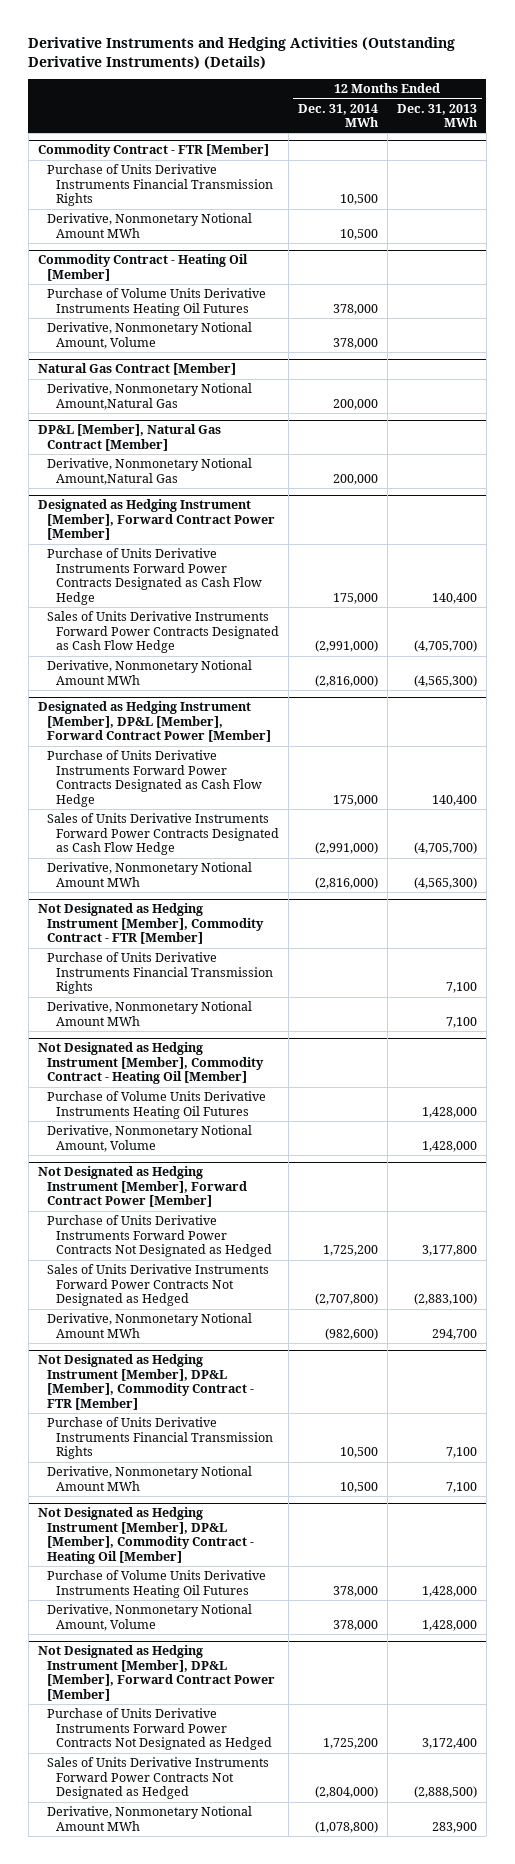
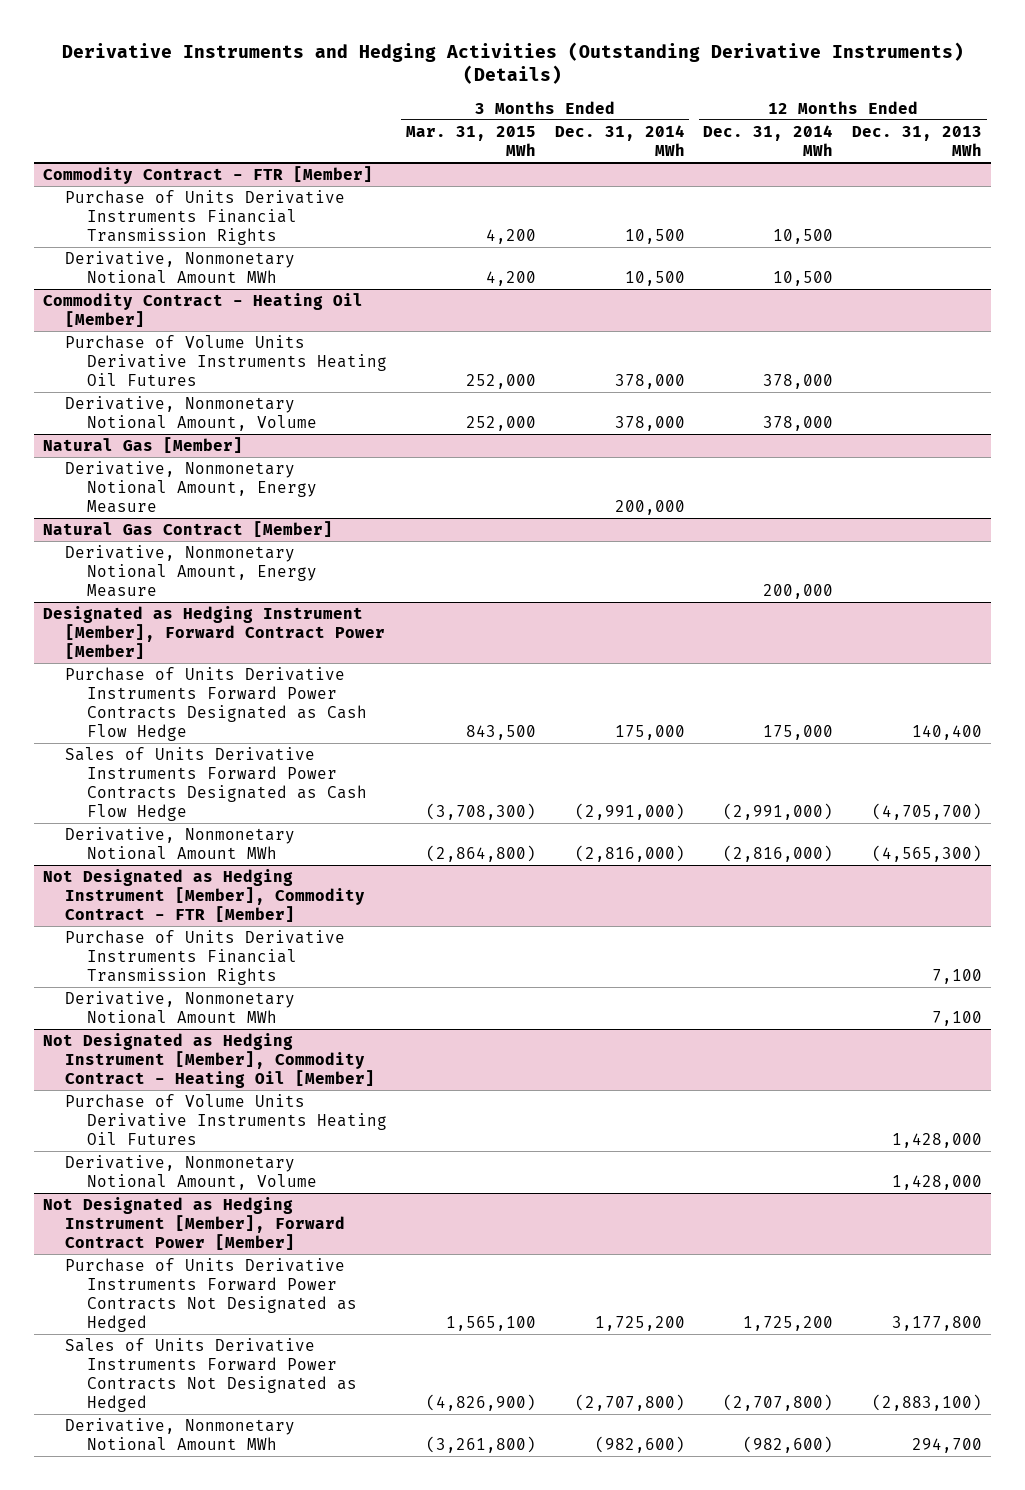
- | 12 Months Ended Dec. 31, 2014 MWh | 12 Months Ended Dec. 31, 2013 MWh
+ | 3 Months Ended Mar. 31, 2015 MWh | 3 Months Ended Dec. 31, 2014 MWh | 12 Months Ended Dec. 31, 2014 MWh | 12 Months Ended Dec. 31, 2013 MWh
+ Natural Gas [Member]
+ Derivative, Nonmonetary Notional Amount, Energy Measure | | 200,000 | |
@ Natural Gas Contract [Member]
- Derivative, Nonmonetary Notional Amount,Natural Gas | 200,000 |
- DP&L [Member], Natural Gas Contract [Member]
- Derivative, Nonmonetary Notional Amount,Natural Gas | 200,000 |
@ Natural Gas Contract [Member]
+ Derivative, Nonmonetary Notional Amount, Energy Measure | | | 200,000 |
- Designated as Hedging Instrument [Member], DP&L [Member], Forward Contract Power [Member]
- Purchase of Units Derivative Instruments Forward Power Contracts Designated as Cash Flow Hedge | 175,000 | 140,400
- Sales of Units Derivative Instruments Forward Power Contracts Designated as Cash Flow Hedge | (2,991,000) | (4,705,700)
- Derivative, Nonmonetary Notional Amount MWh | (2,816,000) | (4,565,300)
- Not Designated as Hedging Instrument [Member], DP&L [Member], Commodity Contract - FTR [Member]
- Purchase of Units Derivative Instruments Financial Transmission Rights | 10,500 | 7,100
- Derivative, Nonmonetary Notional Amount MWh | 10,500 | 7,100
- Not Designated as Hedging Instrument [Member], DP&L [Member], Commodity Contract - Heating Oil [Member]
- Purchase of Volume Units Derivative Instruments Heating Oil Futures | 378,000 | 1,428,000
- Derivative, Nonmonetary Notional Amount, Volume | 378,000 | 1,428,000
- Not Designated as Hedging Instrument [Member], DP&L [Member], Forward Contract Power [Member]
- Purchase of Units Derivative Instruments Forward Power Contracts Not Designated as Hedged | 1,725,200 | 3,172,400
- Sales of Units Derivative Instruments Forward Power Contracts Not Designated as Hedged | (2,804,000) | (2,888,500)
- Derivative, Nonmonetary Notional Amount MWh | (1,078,800) | 283,900

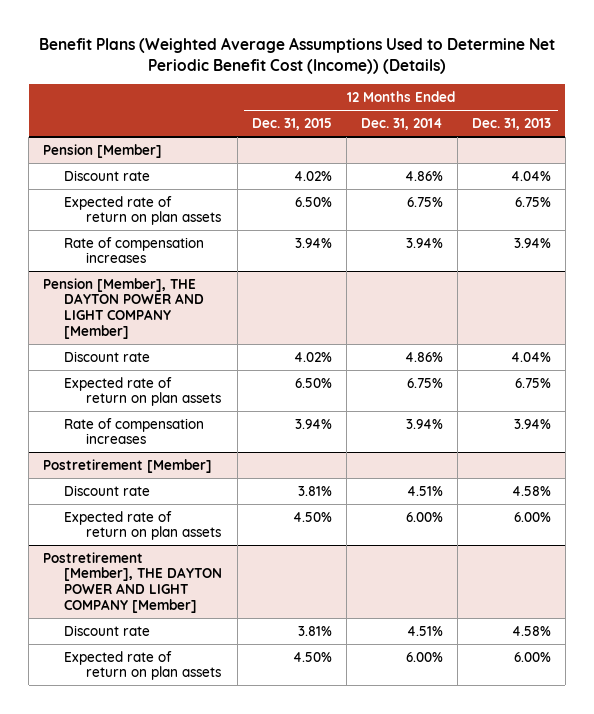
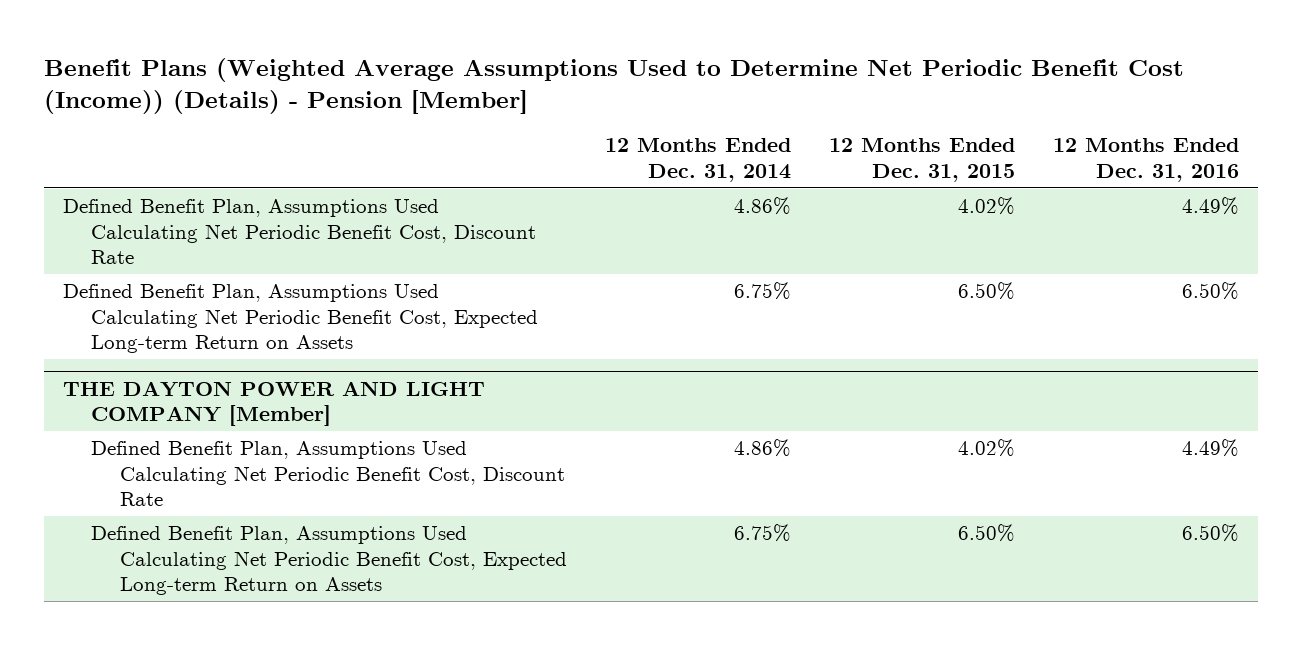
- Benefit Plans (Weighted Average Assumptions Used to Determine Net Periodic Benefit Cost (Income)) (Details)
+ Benefit Plans (Weighted Average Assumptions Used to Determine Net Periodic Benefit Cost (Income)) (Details) - Pension [Member]
- | 12 Months Ended Dec. 31, 2015 | 12 Months Ended Dec. 31, 2014 | 12 Months Ended Dec. 31, 2013
+ | 12 Months Ended Dec. 31, 2014 | 12 Months Ended Dec. 31, 2015 | 12 Months Ended Dec. 31, 2016
- Pension [Member]
- Discount rate | 4.02% | 4.86% | 4.04%
- Expected rate of return on plan assets | 6.50% | 6.75% | 6.75%
- Rate of compensation increases | 3.94% | 3.94% | 3.94%
- Pension [Member], THE DAYTON POWER AND LIGHT COMPANY [Member]
- Discount rate | 4.02% | 4.86% | 4.04%
- Expected rate of return on plan assets | 6.50% | 6.75% | 6.75%
- Rate of compensation increases | 3.94% | 3.94% | 3.94%
- Postretirement [Member]
- Discount rate | 3.81% | 4.51% | 4.58%
- Expected rate of return on plan assets | 4.50% | 6.00% | 6.00%
- Postretirement [Member], THE DAYTON POWER AND LIGHT COMPANY [Member]
- Discount rate | 3.81% | 4.51% | 4.58%
- Expected rate of return on plan assets | 4.50% | 6.00% | 6.00%
+ Defined Benefit Plan, Assumptions Used Calculating Net Periodic Benefit Cost, Discount Rate | 4.86% | 4.02% | 4.49%
+ Defined Benefit Plan, Assumptions Used Calculating Net Periodic Benefit Cost, Expected Long-term Return on Assets | 6.75% | 6.50% | 6.50%
+ THE DAYTON POWER AND LIGHT COMPANY [Member]
+ Defined Benefit Plan, Assumptions Used Calculating Net Periodic Benefit Cost, Discount Rate | 4.86% | 4.02% | 4.49%
+ Defined Benefit Plan, Assumptions Used Calculating Net Periodic Benefit Cost, Expected Long-term Return on Assets | 6.75% | 6.50% | 6.50%

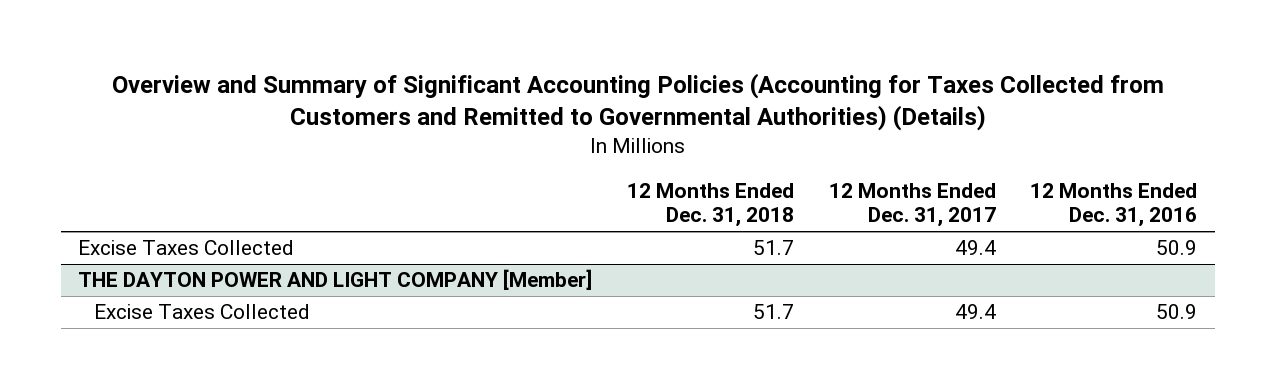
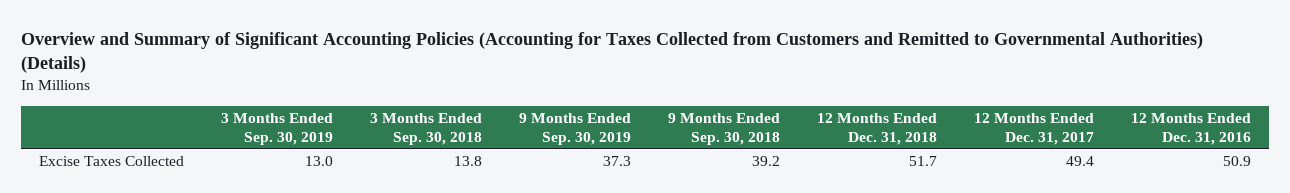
- | 12 Months Ended Dec. 31, 2018 | 12 Months Ended Dec. 31, 2017 | 12 Months Ended Dec. 31, 2016
+ | 3 Months Ended Sep. 30, 2019 | 3 Months Ended Sep. 30, 2018 | 9 Months Ended Sep. 30, 2019 | 9 Months Ended Sep. 30, 2018 | 12 Months Ended Dec. 31, 2018 | 12 Months Ended Dec. 31, 2017 | 12 Months Ended Dec. 31, 2016
- THE DAYTON POWER AND LIGHT COMPANY [Member]
- Excise Taxes Collected | 51.7 | 49.4 | 50.9

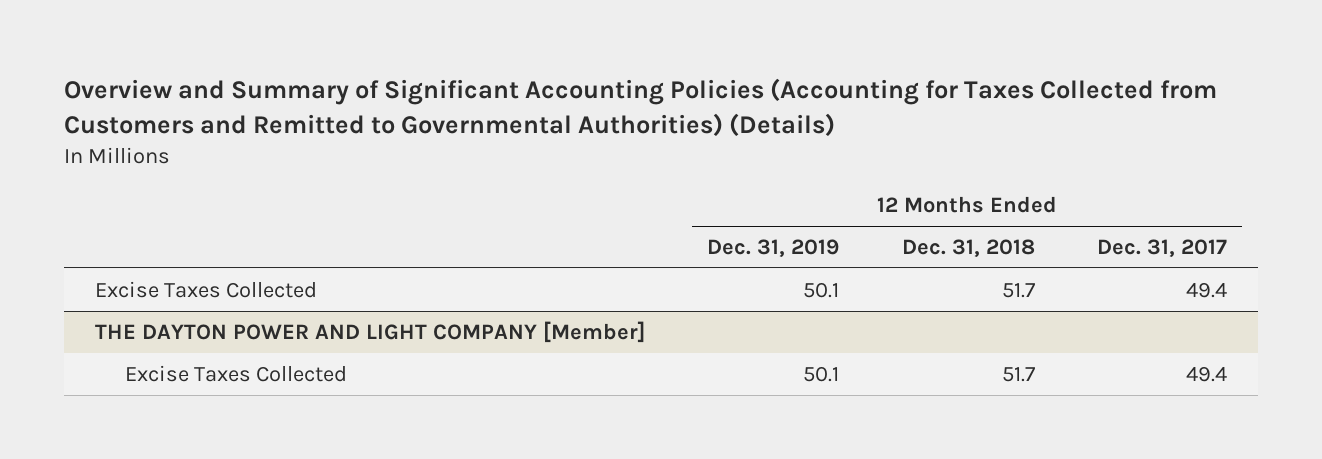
- | 3 Months Ended Sep. 30, 2019 | 3 Months Ended Sep. 30, 2018 | 9 Months Ended Sep. 30, 2019 | 9 Months Ended Sep. 30, 2018 | 12 Months Ended Dec. 31, 2018 | 12 Months Ended Dec. 31, 2017 | 12 Months Ended Dec. 31, 2016
+ | 12 Months Ended Dec. 31, 2019 | 12 Months Ended Dec. 31, 2018 | 12 Months Ended Dec. 31, 2017
+ THE DAYTON POWER AND LIGHT COMPANY [Member]
+ Excise Taxes Collected | 50.1 | 51.7 | 49.4

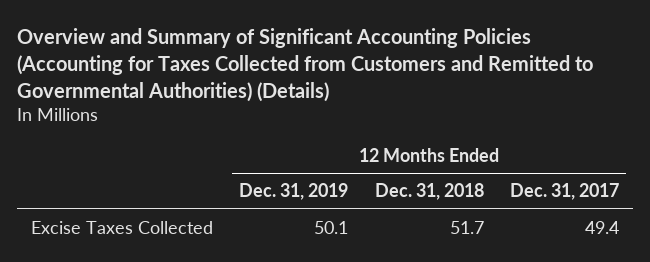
- THE DAYTON POWER AND LIGHT COMPANY [Member]
- Excise Taxes Collected | 50.1 | 51.7 | 49.4

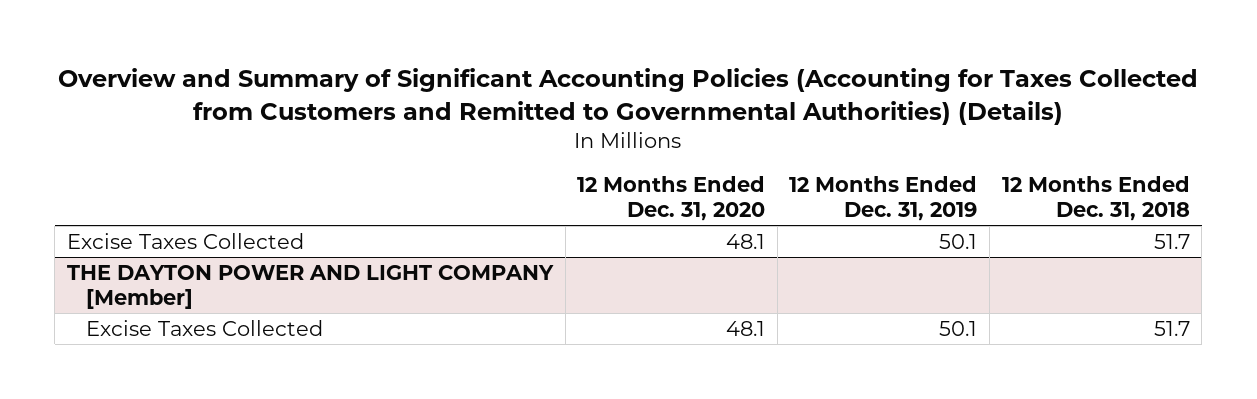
- | 12 Months Ended Dec. 31, 2019 | 12 Months Ended Dec. 31, 2018 | 12 Months Ended Dec. 31, 2017
+ | 12 Months Ended Dec. 31, 2020 | 12 Months Ended Dec. 31, 2019 | 12 Months Ended Dec. 31, 2018
+ THE DAYTON POWER AND LIGHT COMPANY [Member]
+ Excise Taxes Collected | 48.1 | 50.1 | 51.7

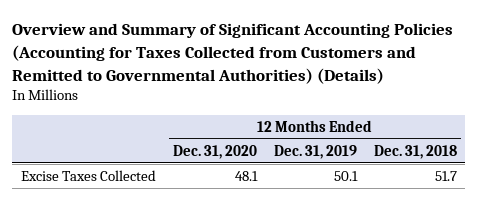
- THE DAYTON POWER AND LIGHT COMPANY [Member]
- Excise Taxes Collected | 48.1 | 50.1 | 51.7

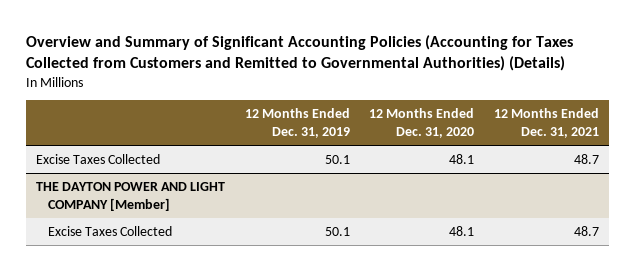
- | 12 Months Ended Dec. 31, 2020 | 12 Months Ended Dec. 31, 2019 | 12 Months Ended Dec. 31, 2018
+ | 12 Months Ended Dec. 31, 2019 | 12 Months Ended Dec. 31, 2020 | 12 Months Ended Dec. 31, 2021
+ THE DAYTON POWER AND LIGHT COMPANY [Member]
+ Excise Taxes Collected | 50.1 | 48.1 | 48.7

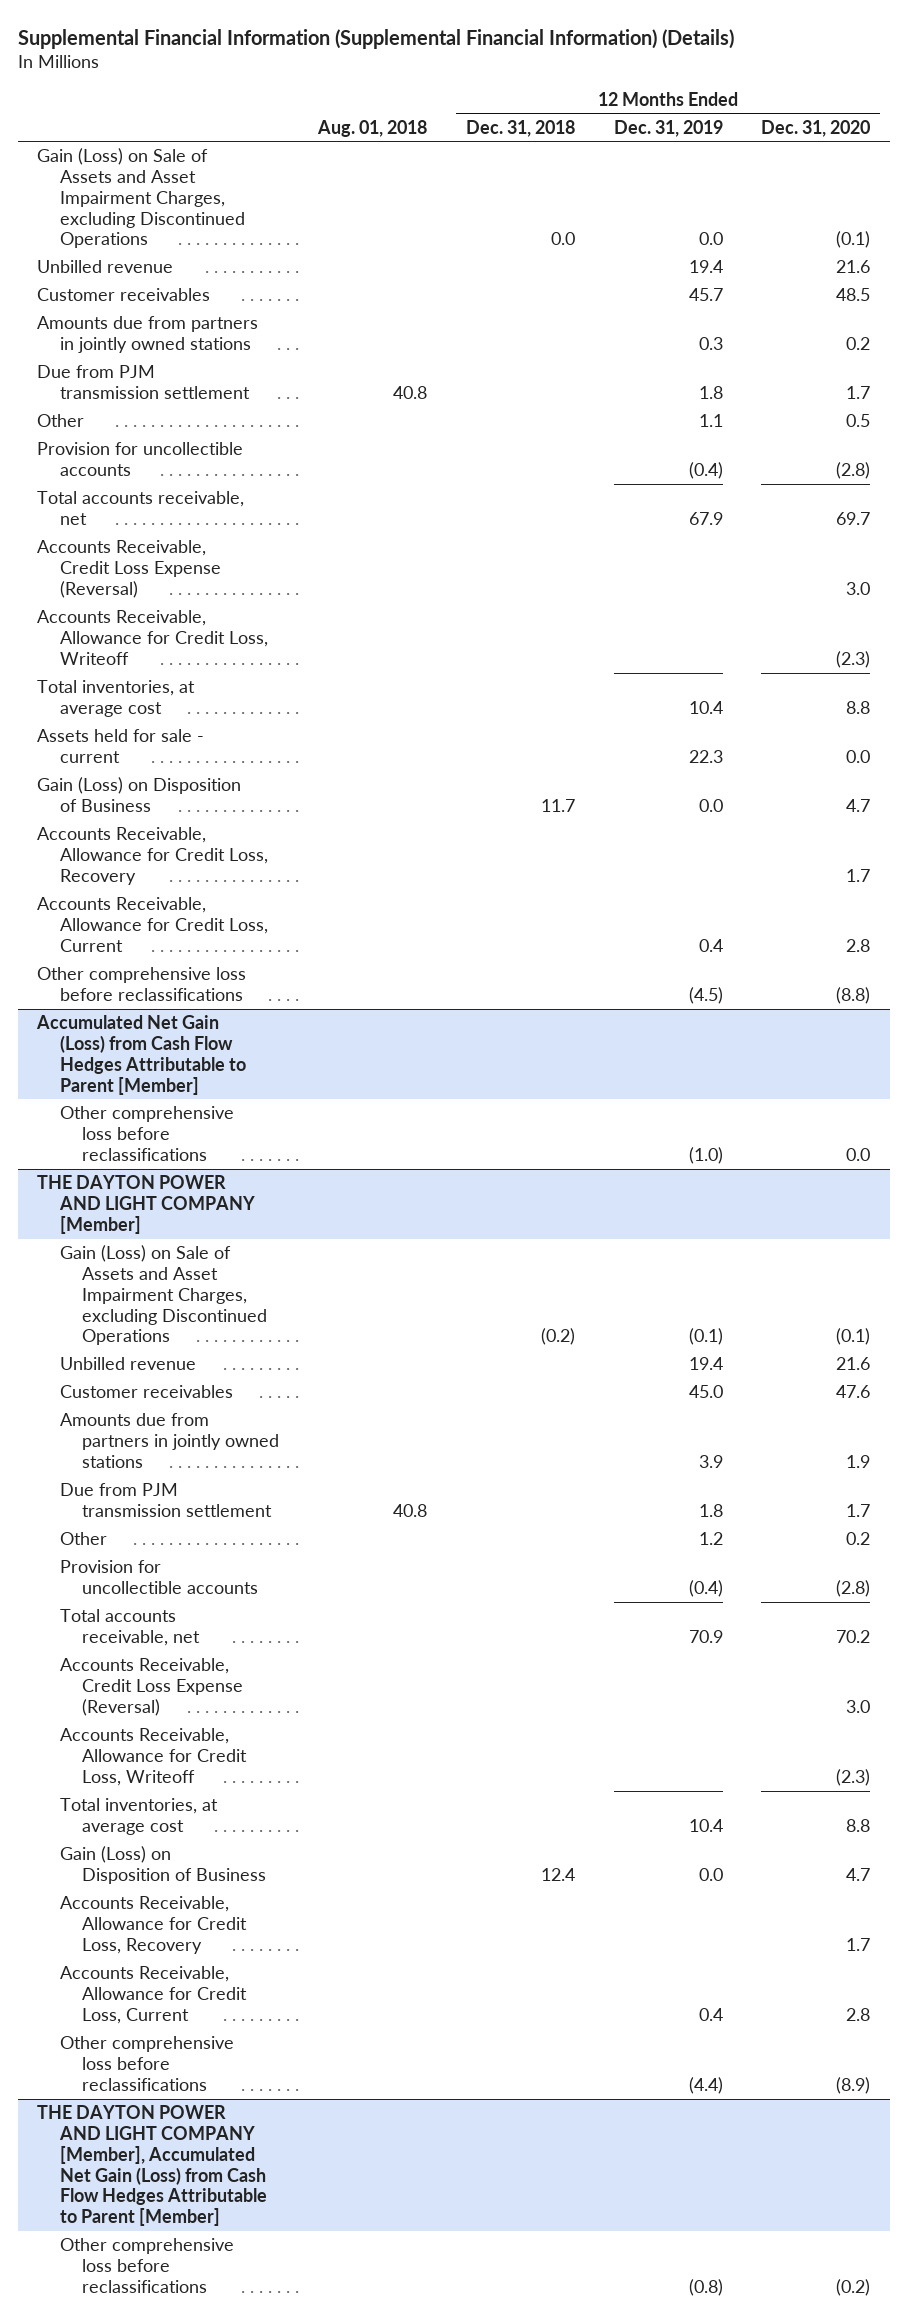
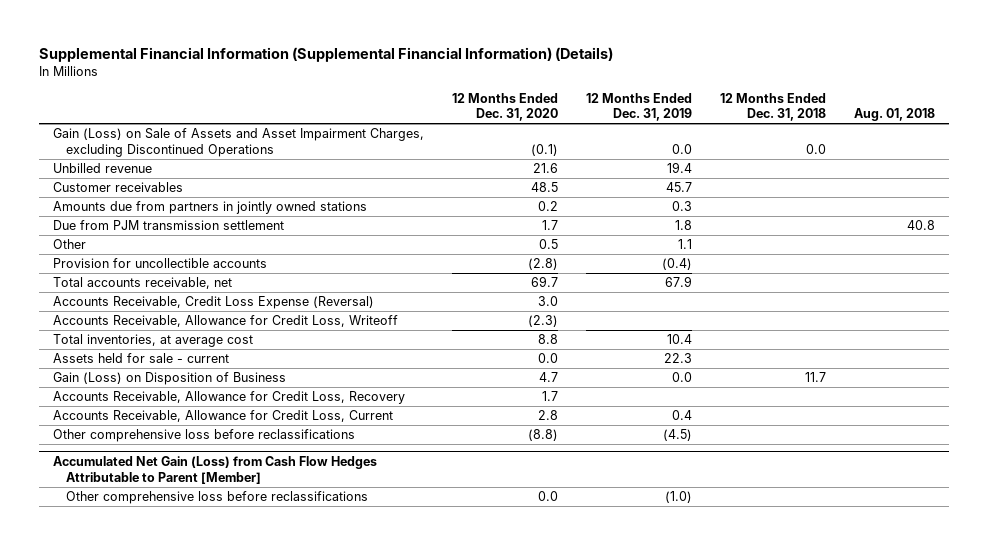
- | Aug. 01, 2018 | 12 Months Ended Dec. 31, 2018 | 12 Months Ended Dec. 31, 2019 | 12 Months Ended Dec. 31, 2020
+ | 12 Months Ended Dec. 31, 2020 | 12 Months Ended Dec. 31, 2019 | 12 Months Ended Dec. 31, 2018 | Aug. 01, 2018
- THE DAYTON POWER AND LIGHT COMPANY [Member]
- Gain (Loss) on Sale of Assets and Asset Impairment Charges, excluding Discontinued Operations | | (0.2) | (0.1) | (0.1)
- Unbilled revenue | | | 19.4 | 21.6
- Customer receivables | | | 45.0 | 47.6
- Amounts due from partners in jointly owned stations | | | 3.9 | 1.9
- Due from PJM transmission settlement | 40.8 | | 1.8 | 1.7
- Other | | | 1.2 | 0.2
- Provision for uncollectible accounts | | | (0.4) | (2.8)
- Total accounts receivable, net | | | 70.9 | 70.2
- Accounts Receivable, Credit Loss Expense (Reversal) | | | | 3.0
- Accounts Receivable, Allowance for Credit Loss, Writeoff | | | | (2.3)
- Total inventories, at average cost | | | 10.4 | 8.8
- Gain (Loss) on Disposition of Business | | 12.4 | 0.0 | 4.7
- Accounts Receivable, Allowance for Credit Loss, Recovery | | | | 1.7
- Accounts Receivable, Allowance for Credit Loss, Current | | | 0.4 | 2.8
- Other comprehensive loss before reclassifications | | | (4.4) | (8.9)
- THE DAYTON POWER AND LIGHT COMPANY [Member], Accumulated Net Gain (Loss) from Cash Flow Hedges Attributable to Parent [Member]
- Other comprehensive loss before reclassifications | | | (0.8) | (0.2)

